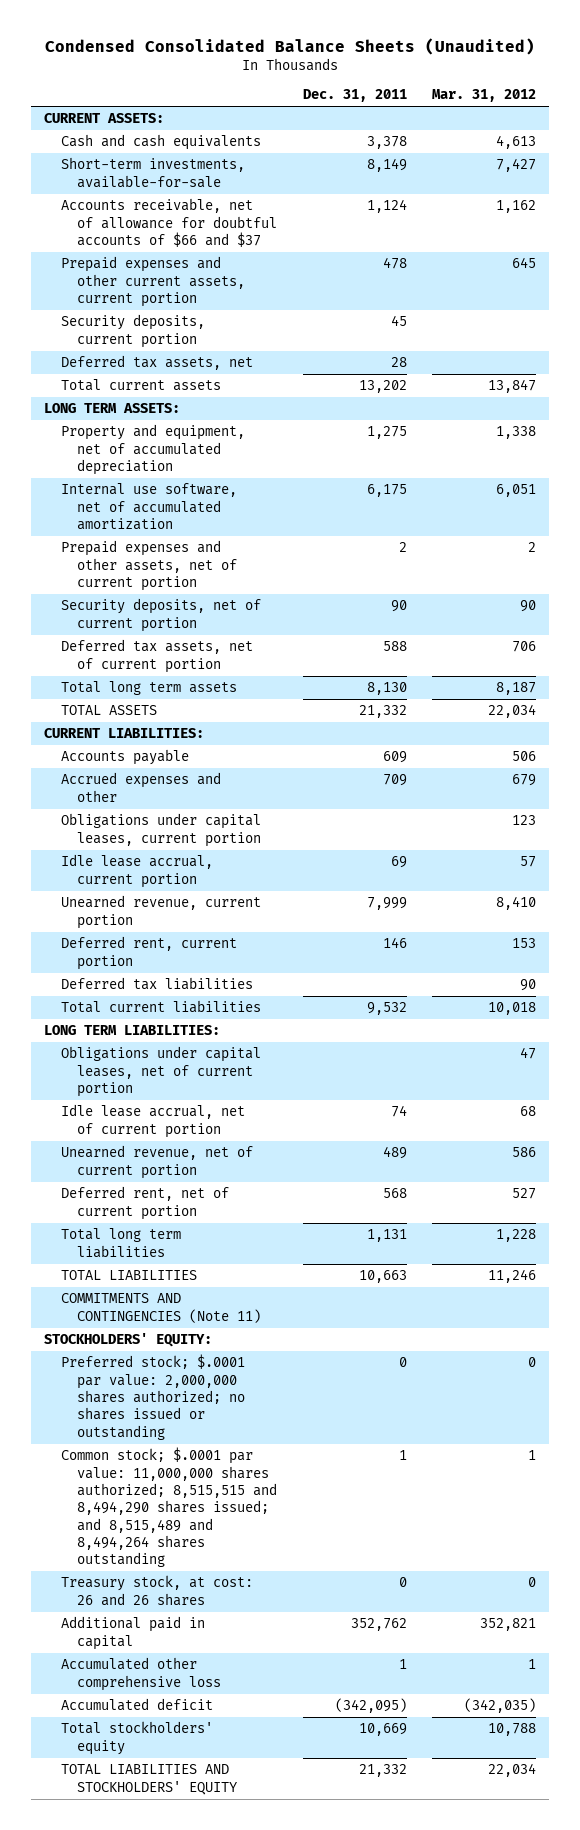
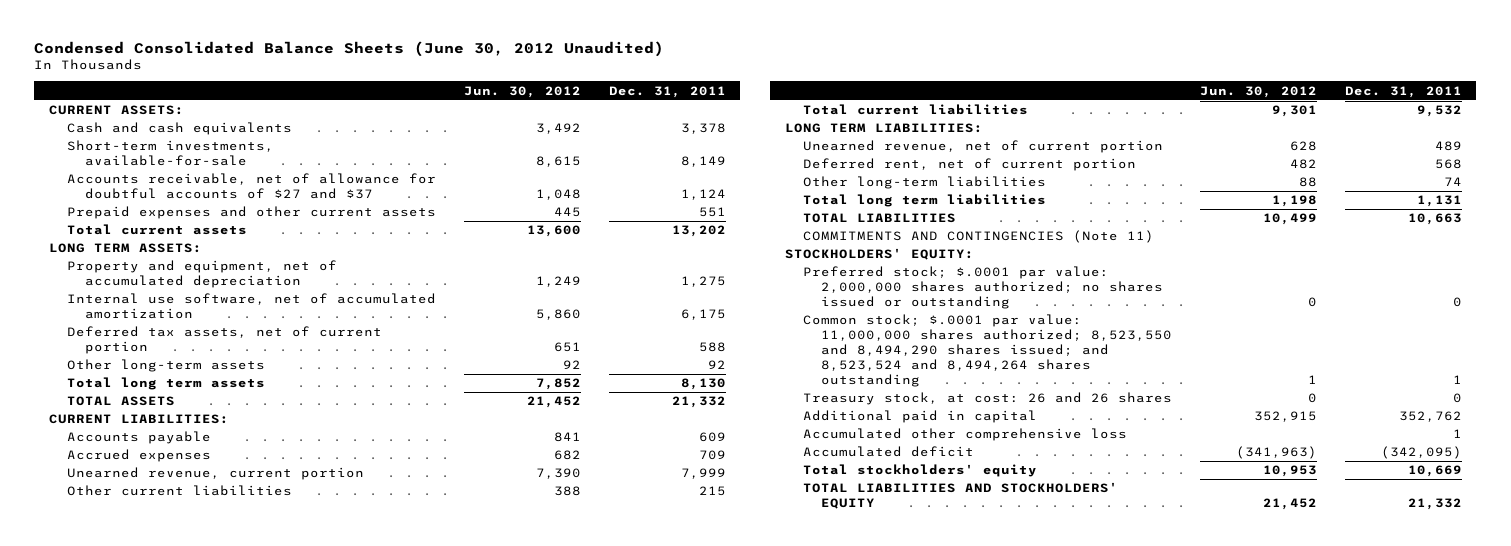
- Condensed Consolidated Balance Sheets (Unaudited)
+ Condensed Consolidated Balance Sheets (June 30, 2012 Unaudited)
- | Dec. 31, 2011 | Mar. 31, 2012
+ | Jun. 30, 2012 | Dec. 31, 2011
- Accounts receivable, net of allowance for doubtful accounts of $66 and $37 | 1,124 | 1,162
- Prepaid expenses and other current assets, current portion | 478 | 645
- Security deposits, current portion | 45 |
- Deferred tax assets, net | 28 |
+ Accounts receivable, net of allowance for doubtful accounts of $27 and $37 | 1,048 | 1,124
+ Prepaid expenses and other current assets | 445 | 551
- Prepaid expenses and other assets, net of current portion | 2 | 2
- Security deposits, net of current portion | 90 | 90
+ Other long-term assets | 92 | 92
- Accrued expenses and other | 709 | 679
- Obligations under capital leases, current portion | | 123
- Idle lease accrual, current portion | 69 | 57
+ Accrued expenses | 682 | 709
- Deferred rent, current portion | 146 | 153
- Deferred tax liabilities | | 90
+ Other current liabilities | 388 | 215
- Obligations under capital leases, net of current portion | | 47
- Idle lease accrual, net of current portion | 74 | 68
+ Other long-term liabilities | 88 | 74
- Common stock; $.0001 par value: 11,000,000 shares authorized; 8,515,515 and 8,494,290 shares issued; and 8,515,489 and 8,494,264 shares outstanding | 1 | 1
+ Common stock; $.0001 par value: 11,000,000 shares authorized; 8,523,550 and 8,494,290 shares issued; and 8,523,524 and 8,494,264 shares outstanding | 1 | 1

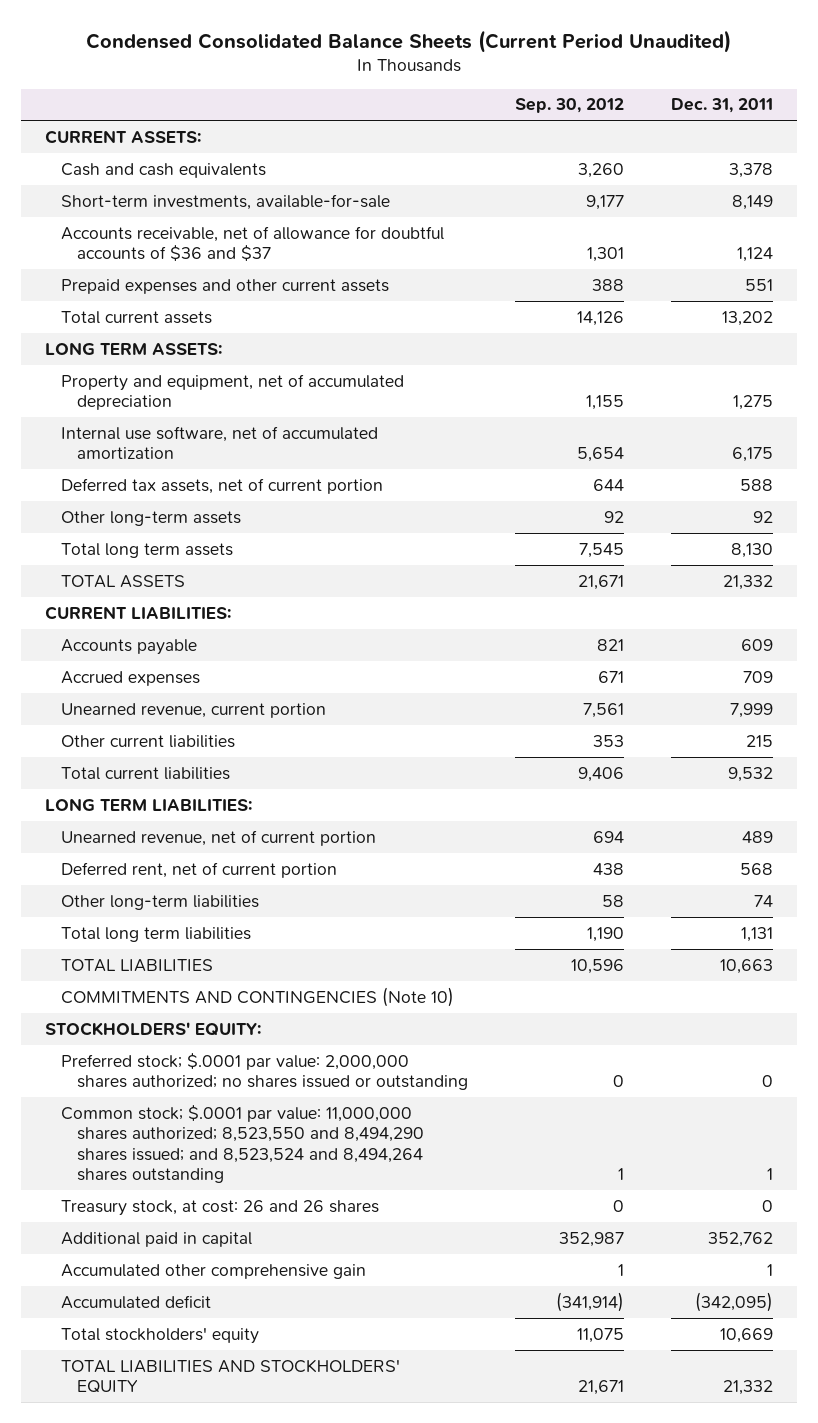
- Condensed Consolidated Balance Sheets (June 30, 2012 Unaudited)
+ Condensed Consolidated Balance Sheets (Current Period Unaudited)
- | Jun. 30, 2012 | Dec. 31, 2011
+ | Sep. 30, 2012 | Dec. 31, 2011
- Accounts receivable, net of allowance for doubtful accounts of $27 and $37 | 1,048 | 1,124
+ Accounts receivable, net of allowance for doubtful accounts of $36 and $37 | 1,301 | 1,124
- COMMITMENTS AND CONTINGENCIES (Note 11)
+ COMMITMENTS AND CONTINGENCIES (Note 10)
- Accumulated other comprehensive loss | | 1
+ Accumulated other comprehensive gain | 1 | 1

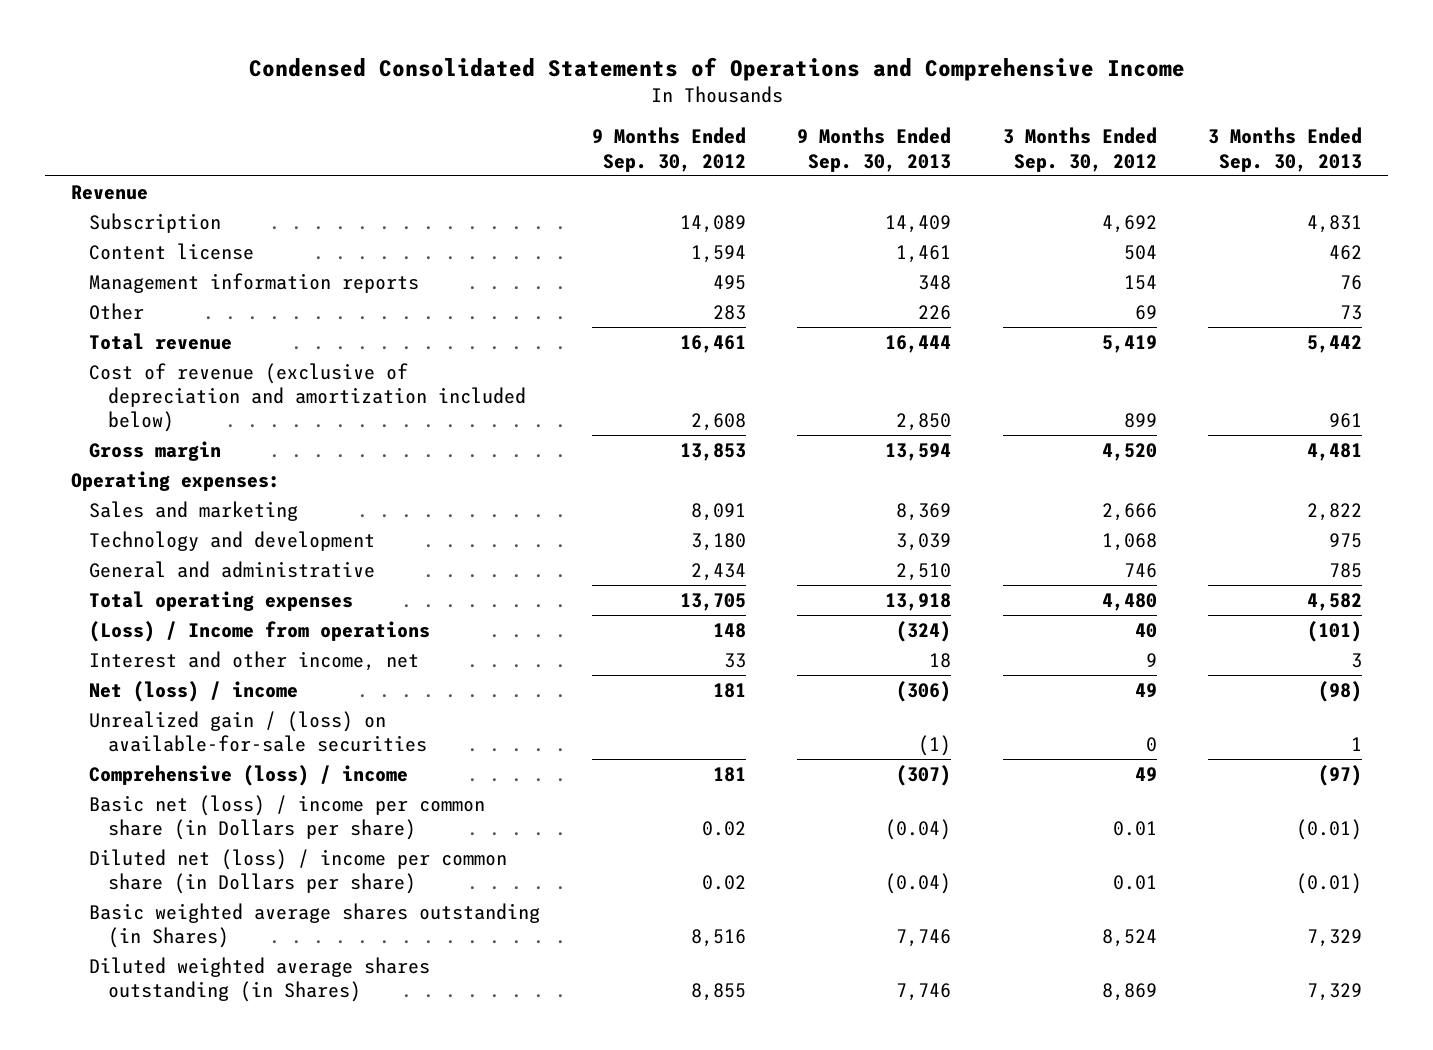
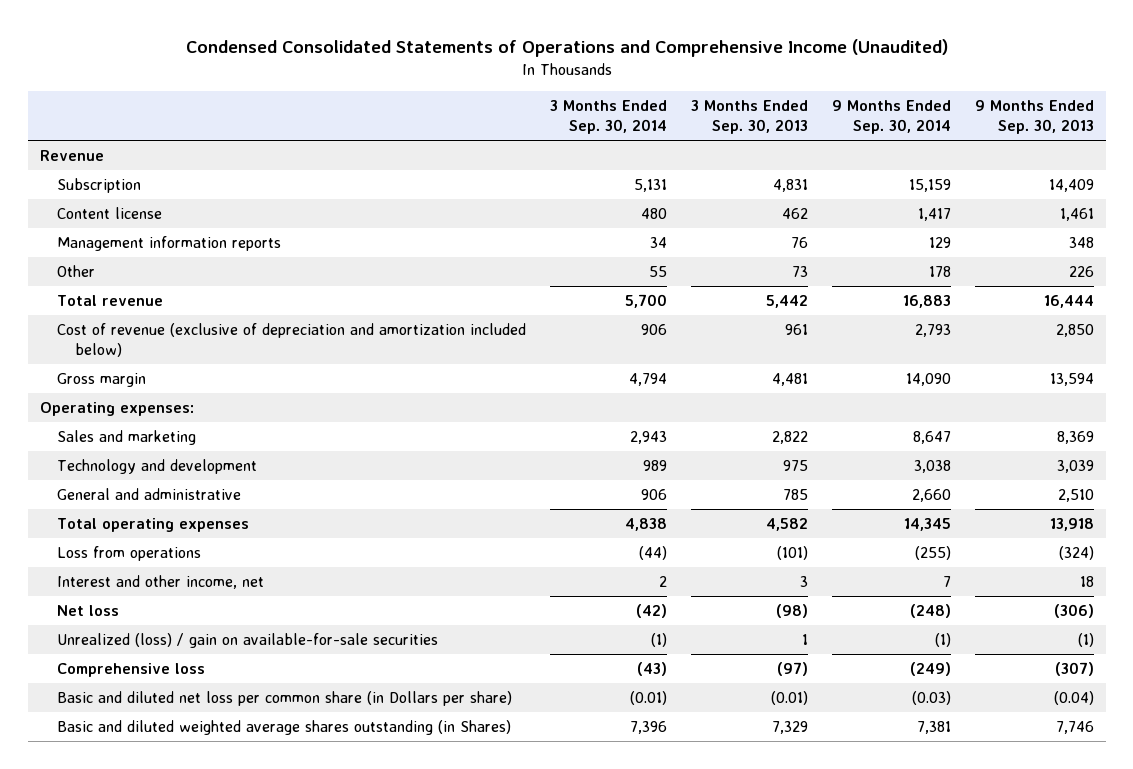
- Condensed Consolidated Statements of Operations and Comprehensive Income
+ Condensed Consolidated Statements of Operations and Comprehensive Income (Unaudited)
- | 9 Months Ended Sep. 30, 2012 | 9 Months Ended Sep. 30, 2013 | 3 Months Ended Sep. 30, 2012 | 3 Months Ended Sep. 30, 2013
+ | 3 Months Ended Sep. 30, 2014 | 3 Months Ended Sep. 30, 2013 | 9 Months Ended Sep. 30, 2014 | 9 Months Ended Sep. 30, 2013
- (Loss) / Income from operations | 148 | (324) | 40 | (101)
+ Loss from operations | (44) | (101) | (255) | (324)
- Net (loss) / income | 181 | (306) | 49 | (98)
- Unrealized gain / (loss) on available-for-sale securities | | (1) | 0 | 1
- Comprehensive (loss) / income | 181 | (307) | 49 | (97)
- Basic net (loss) / income per common share (in Dollars per share) | 0.02 | (0.04) | 0.01 | (0.01)
- Diluted net (loss) / income per common share (in Dollars per share) | 0.02 | (0.04) | 0.01 | (0.01)
- Basic weighted average shares outstanding (in Shares) | 8,516 | 7,746 | 8,524 | 7,329
- Diluted weighted average shares outstanding (in Shares) | 8,855 | 7,746 | 8,869 | 7,329
+ Net loss | (42) | (98) | (248) | (306)
+ Unrealized (loss) / gain on available-for-sale securities | (1) | 1 | (1) | (1)
+ Comprehensive loss | (43) | (97) | (249) | (307)
+ Basic and diluted net loss per common share (in Dollars per share) | (0.01) | (0.01) | (0.03) | (0.04)
+ Basic and diluted weighted average shares outstanding (in Shares) | 7,396 | 7,329 | 7,381 | 7,746

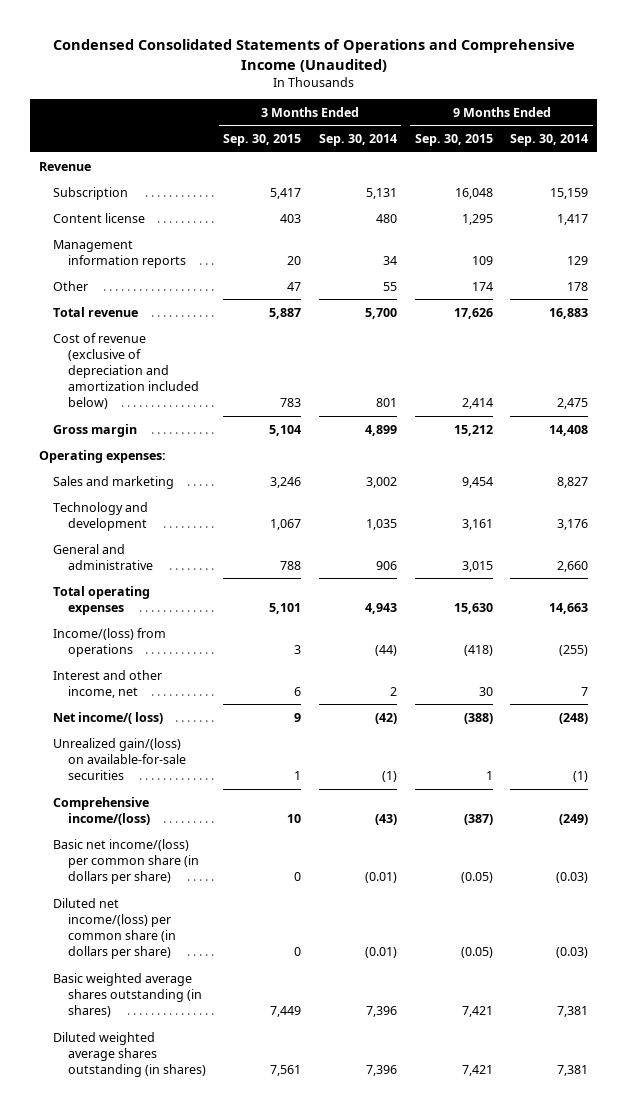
- | 3 Months Ended Sep. 30, 2014 | 3 Months Ended Sep. 30, 2013 | 9 Months Ended Sep. 30, 2014 | 9 Months Ended Sep. 30, 2013
+ | 3 Months Ended Sep. 30, 2015 | 3 Months Ended Sep. 30, 2014 | 9 Months Ended Sep. 30, 2015 | 9 Months Ended Sep. 30, 2014
- Cost of revenue (exclusive of depreciation and amortization included below) | 906 | 961 | 2,793 | 2,850
- Gross margin | 4,794 | 4,481 | 14,090 | 13,594
+ Cost of revenue (exclusive of depreciation and amortization included below) | 783 | 801 | 2,414 | 2,475
+ Gross margin | 5,104 | 4,899 | 15,212 | 14,408
- Sales and marketing | 2,943 | 2,822 | 8,647 | 8,369
- Technology and development | 989 | 975 | 3,038 | 3,039
+ Sales and marketing | 3,246 | 3,002 | 9,454 | 8,827
+ Technology and development | 1,067 | 1,035 | 3,161 | 3,176
- Total operating expenses | 4,838 | 4,582 | 14,345 | 13,918
- Loss from operations | (44) | (101) | (255) | (324)
+ Total operating expenses | 5,101 | 4,943 | 15,630 | 14,663
+ Income/(loss) from operations | 3 | (44) | (418) | (255)
- Net loss | (42) | (98) | (248) | (306)
- Unrealized (loss) / gain on available-for-sale securities | (1) | 1 | (1) | (1)
- Comprehensive loss | (43) | (97) | (249) | (307)
- Basic and diluted net loss per common share (in Dollars per share) | (0.01) | (0.01) | (0.03) | (0.04)
- Basic and diluted weighted average shares outstanding (in Shares) | 7,396 | 7,329 | 7,381 | 7,746
+ Net income/( loss) | 9 | (42) | (388) | (248)
+ Unrealized gain/(loss) on available-for-sale securities | 1 | (1) | 1 | (1)
+ Comprehensive income/(loss) | 10 | (43) | (387) | (249)
+ Basic net income/(loss) per common share (in dollars per share) | 0 | (0.01) | (0.05) | (0.03)
+ Diluted net income/(loss) per common share (in dollars per share) | 0 | (0.01) | (0.05) | (0.03)
+ Basic weighted average shares outstanding (in shares) | 7,449 | 7,396 | 7,421 | 7,381
+ Diluted weighted average shares outstanding (in shares) | 7,561 | 7,396 | 7,421 | 7,381

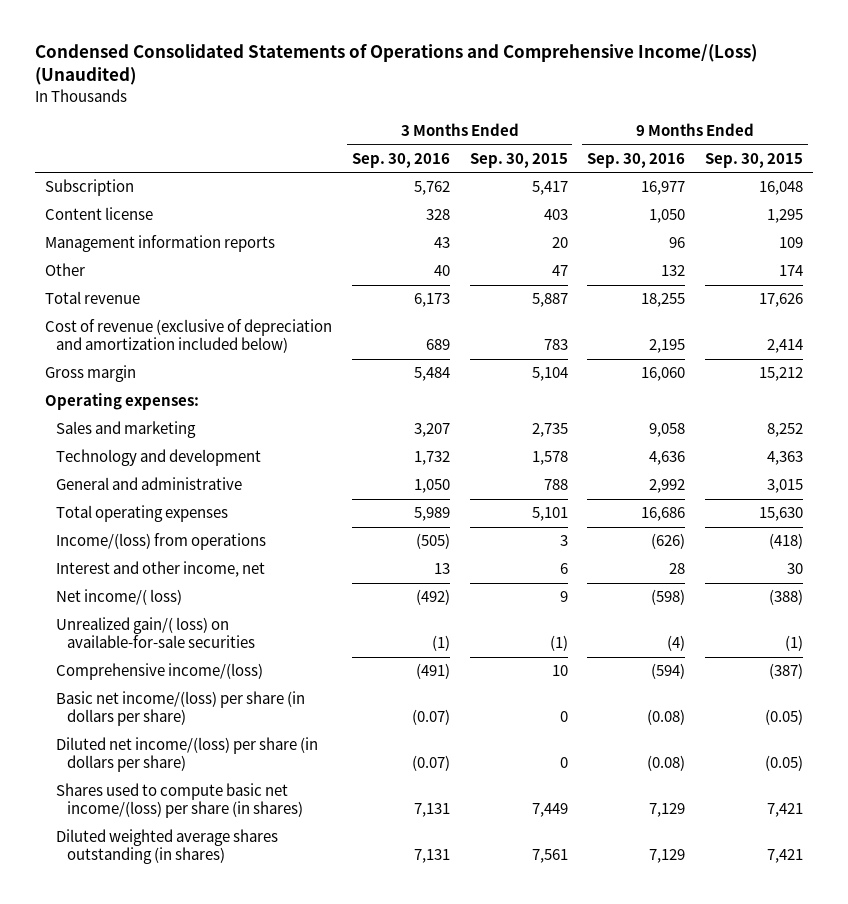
- Condensed Consolidated Statements of Operations and Comprehensive Income (Unaudited)
+ Condensed Consolidated Statements of Operations and Comprehensive Income/(Loss) (Unaudited)
- | 3 Months Ended Sep. 30, 2015 | 3 Months Ended Sep. 30, 2014 | 9 Months Ended Sep. 30, 2015 | 9 Months Ended Sep. 30, 2014
+ | 3 Months Ended Sep. 30, 2016 | 3 Months Ended Sep. 30, 2015 | 9 Months Ended Sep. 30, 2016 | 9 Months Ended Sep. 30, 2015
- Revenue
- Sales and marketing | 3,246 | 3,002 | 9,454 | 8,827
- Technology and development | 1,067 | 1,035 | 3,161 | 3,176
+ Sales and marketing | 3,207 | 2,735 | 9,058 | 8,252
+ Technology and development | 1,732 | 1,578 | 4,636 | 4,363
- Unrealized gain/(loss) on available-for-sale securities | 1 | (1) | 1 | (1)
+ Unrealized gain/( loss) on available-for-sale securities | (1) | (1) | (4) | (1)
- Basic net income/(loss) per common share (in dollars per share) | 0 | (0.01) | (0.05) | (0.03)
- Diluted net income/(loss) per common share (in dollars per share) | 0 | (0.01) | (0.05) | (0.03)
- Basic weighted average shares outstanding (in shares) | 7,449 | 7,396 | 7,421 | 7,381
+ Basic net income/(loss) per share (in dollars per share) | (0.07) | 0 | (0.08) | (0.05)
+ Diluted net income/(loss) per share (in dollars per share) | (0.07) | 0 | (0.08) | (0.05)
+ Shares used to compute basic net income/(loss) per share (in shares) | 7,131 | 7,449 | 7,129 | 7,421

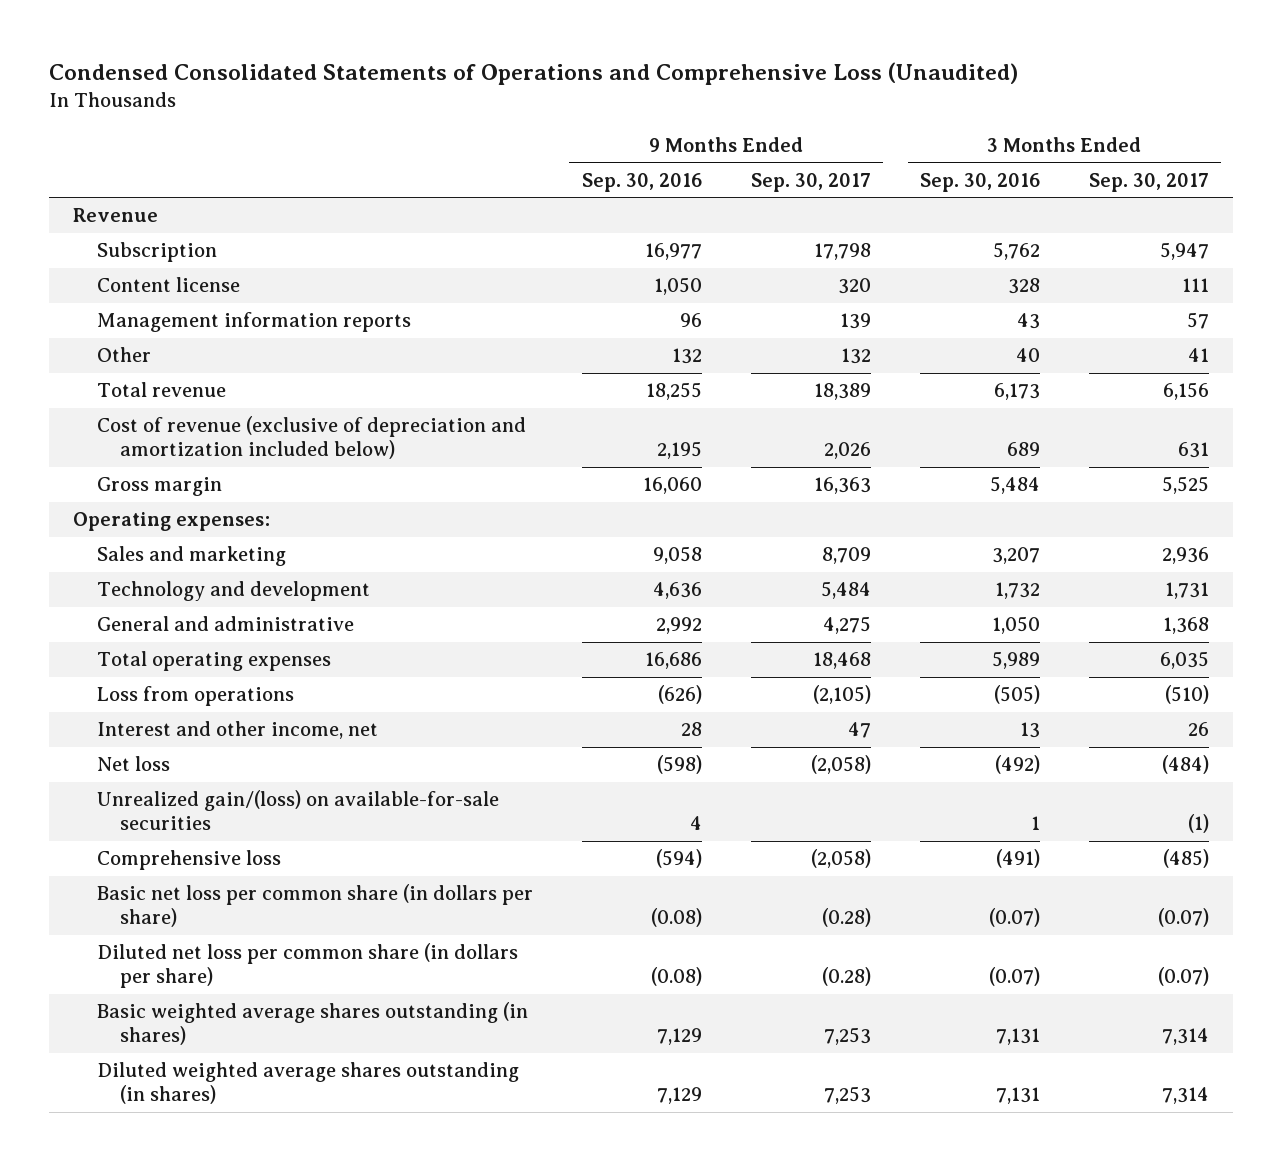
- Condensed Consolidated Statements of Operations and Comprehensive Income/(Loss) (Unaudited)
+ Condensed Consolidated Statements of Operations and Comprehensive Loss (Unaudited)
- | 3 Months Ended Sep. 30, 2016 | 3 Months Ended Sep. 30, 2015 | 9 Months Ended Sep. 30, 2016 | 9 Months Ended Sep. 30, 2015
+ | 9 Months Ended Sep. 30, 2016 | 9 Months Ended Sep. 30, 2017 | 3 Months Ended Sep. 30, 2016 | 3 Months Ended Sep. 30, 2017
+ Revenue
- Income/(loss) from operations | (505) | 3 | (626) | (418)
+ Loss from operations | (626) | (2,105) | (505) | (510)
- Net income/( loss) | (492) | 9 | (598) | (388)
- Unrealized gain/( loss) on available-for-sale securities | (1) | (1) | (4) | (1)
- Comprehensive income/(loss) | (491) | 10 | (594) | (387)
- Basic net income/(loss) per share (in dollars per share) | (0.07) | 0 | (0.08) | (0.05)
- Diluted net income/(loss) per share (in dollars per share) | (0.07) | 0 | (0.08) | (0.05)
- Shares used to compute basic net income/(loss) per share (in shares) | 7,131 | 7,449 | 7,129 | 7,421
+ Net loss | (598) | (2,058) | (492) | (484)
+ Unrealized gain/(loss) on available-for-sale securities | 4 | | 1 | (1)
+ Comprehensive loss | (594) | (2,058) | (491) | (485)
+ Basic net loss per common share (in dollars per share) | (0.08) | (0.28) | (0.07) | (0.07)
+ Diluted net loss per common share (in dollars per share) | (0.08) | (0.28) | (0.07) | (0.07)
+ Basic weighted average shares outstanding (in shares) | 7,129 | 7,253 | 7,131 | 7,314

